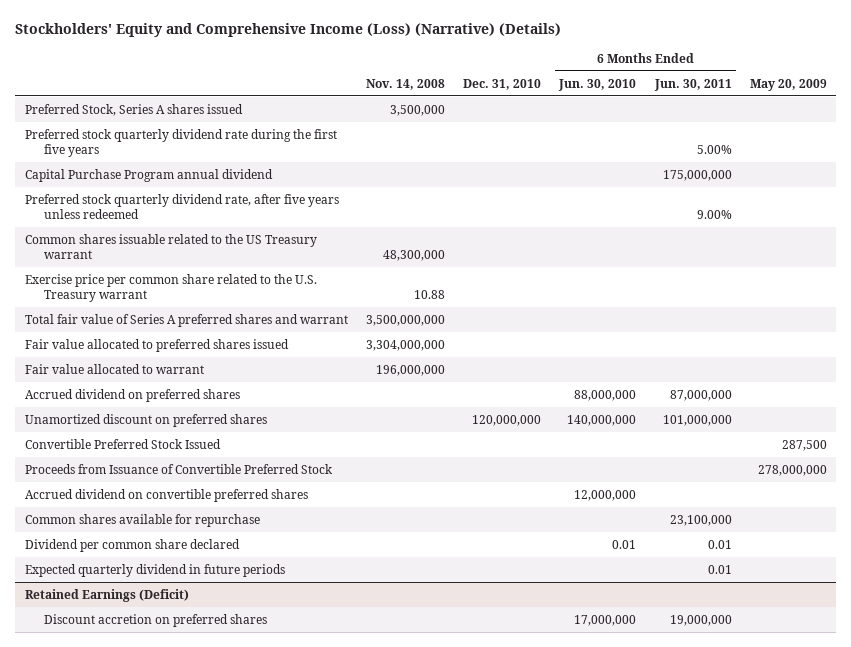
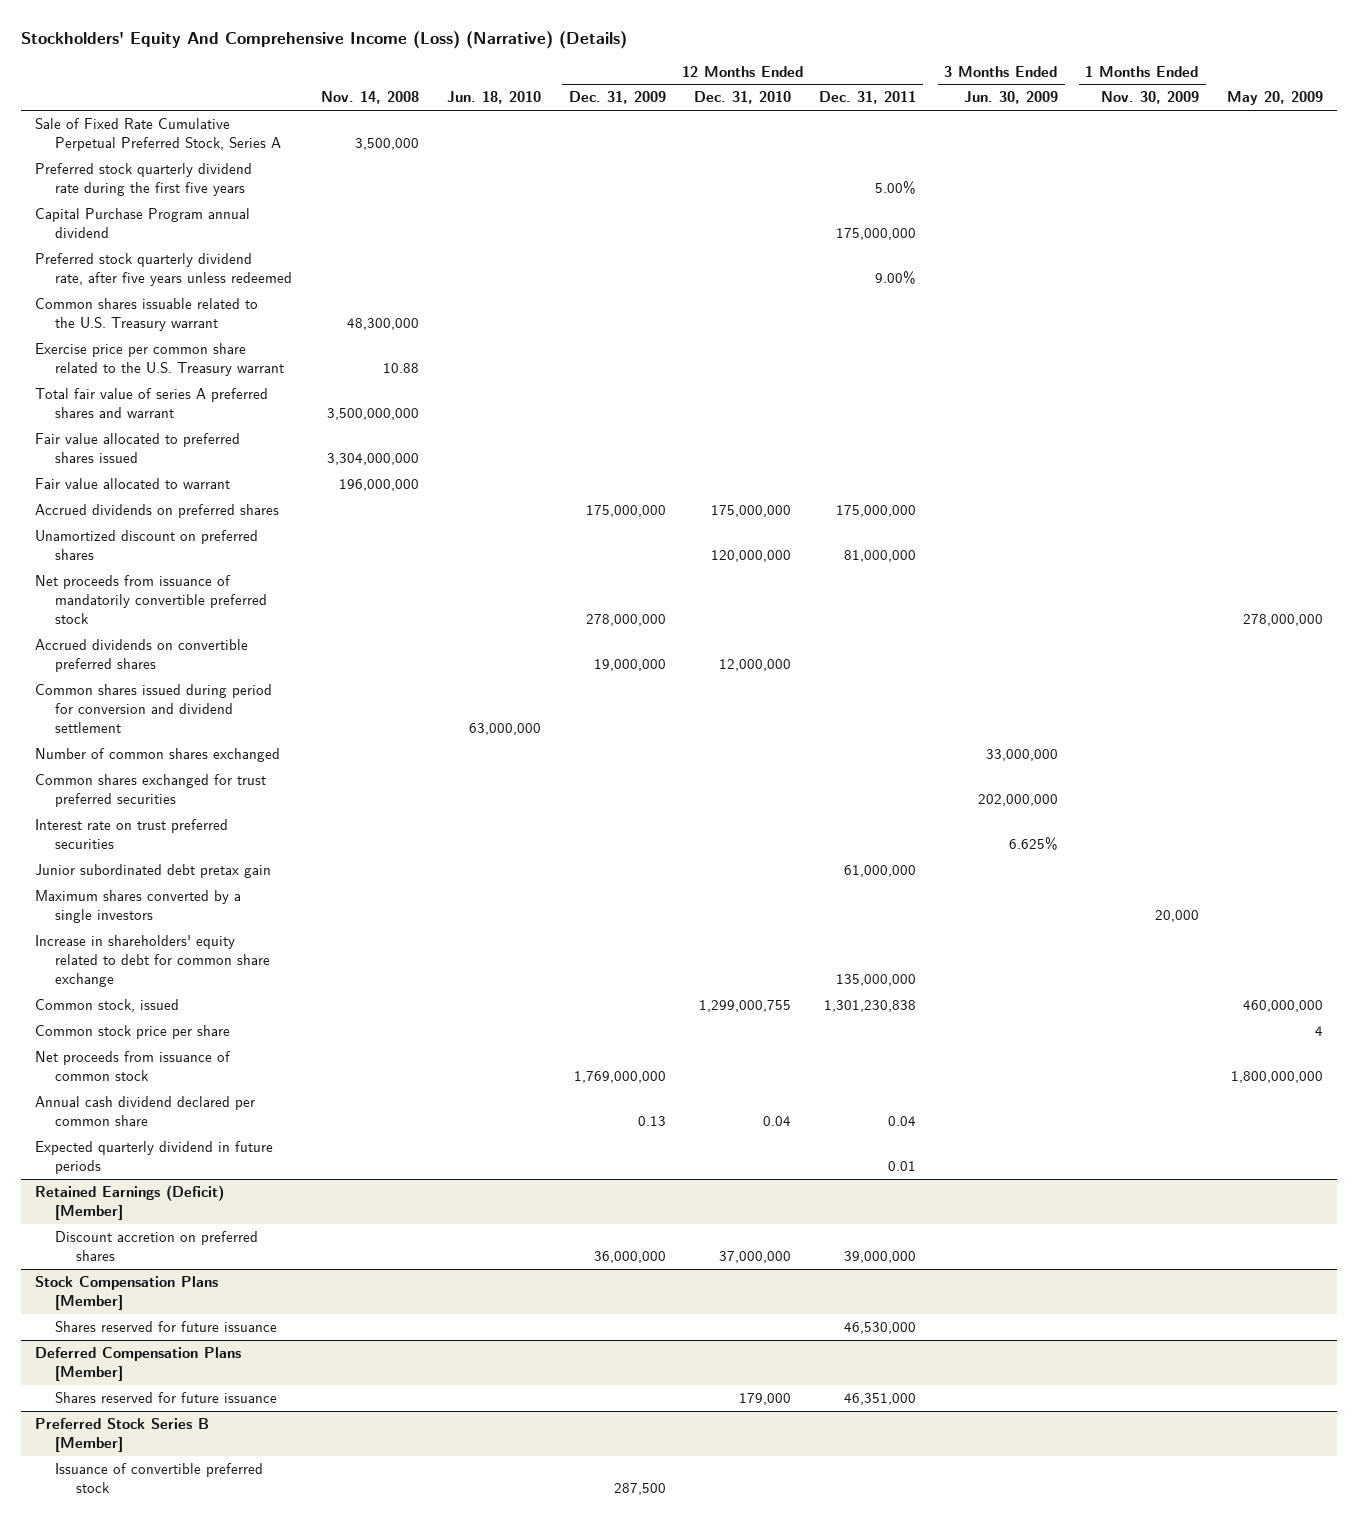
- Stockholders' Equity and Comprehensive Income (Loss) (Narrative) (Details)
+ Stockholders' Equity And Comprehensive Income (Loss) (Narrative) (Details)
- | Nov. 14, 2008 | Dec. 31, 2010 | 6 Months Ended Jun. 30, 2010 | 6 Months Ended Jun. 30, 2011 | May 20, 2009
+ | Nov. 14, 2008 | Jun. 18, 2010 | 12 Months Ended Dec. 31, 2009 | 12 Months Ended Dec. 31, 2010 | 12 Months Ended Dec. 31, 2011 | 3 Months Ended Jun. 30, 2009 | 1 Months Ended Nov. 30, 2009 | May 20, 2009
- Preferred Stock, Series A shares issued | 3,500,000 | | | |
+ Sale of Fixed Rate Cumulative Perpetual Preferred Stock, Series A | 3,500,000 | | | | | | |
- Common shares issuable related to the US Treasury warrant | 48,300,000 | | | |
+ Common shares issuable related to the U.S. Treasury warrant | 48,300,000 | | | | | | |
- Total fair value of Series A preferred shares and warrant | 3,500,000,000 | | | |
+ Total fair value of series A preferred shares and warrant | 3,500,000,000 | | | | | | |
- Accrued dividend on preferred shares | | | 88,000,000 | 87,000,000 |
+ Accrued dividends on preferred shares | | | 175,000,000 | 175,000,000 | 175,000,000 | | |
- Convertible Preferred Stock Issued | | | | | 287,500
- Proceeds from Issuance of Convertible Preferred Stock | | | | | 278,000,000
- Accrued dividend on convertible preferred shares | | | 12,000,000 | |
- Common shares available for repurchase | | | | 23,100,000 |
- Dividend per common share declared | | | 0.01 | 0.01 |
+ Net proceeds from issuance of mandatorily convertible preferred stock | | | 278,000,000 | | | | | 278,000,000
+ Accrued dividends on convertible preferred shares | | | 19,000,000 | 12,000,000 | | | |
+ Common shares issued during period for conversion and dividend settlement | | 63,000,000 | | | | | |
+ Number of common shares exchanged | | | | | | 33,000,000 | |
+ Common shares exchanged for trust preferred securities | | | | | | 202,000,000 | |
+ Interest rate on trust preferred securities | | | | | | 6.625% | |
+ Junior subordinated debt pretax gain | | | | | 61,000,000 | | |
+ Maximum shares converted by a single investors | | | | | | | 20,000 |
+ Increase in shareholders' equity related to debt for common share exchange | | | | | 135,000,000 | | |
+ Common stock, issued | | | | 1,299,000,755 | 1,301,230,838 | | | 460,000,000
+ Common stock price per share | | | | | | | | 4
+ Net proceeds from issuance of common stock | | | 1,769,000,000 | | | | | 1,800,000,000
+ Annual cash dividend declared per common share | | | 0.13 | 0.04 | 0.04 | | |
- Retained Earnings (Deficit)
+ Retained Earnings (Deficit) [Member]
+ Stock Compensation Plans [Member]
+ Shares reserved for future issuance | | | | | 46,530,000 | | |
+ Deferred Compensation Plans [Member]
+ Shares reserved for future issuance | | | | 179,000 | 46,351,000 | | |
+ Preferred Stock Series B [Member]
+ Issuance of convertible preferred stock | | | 287,500 | | | | |

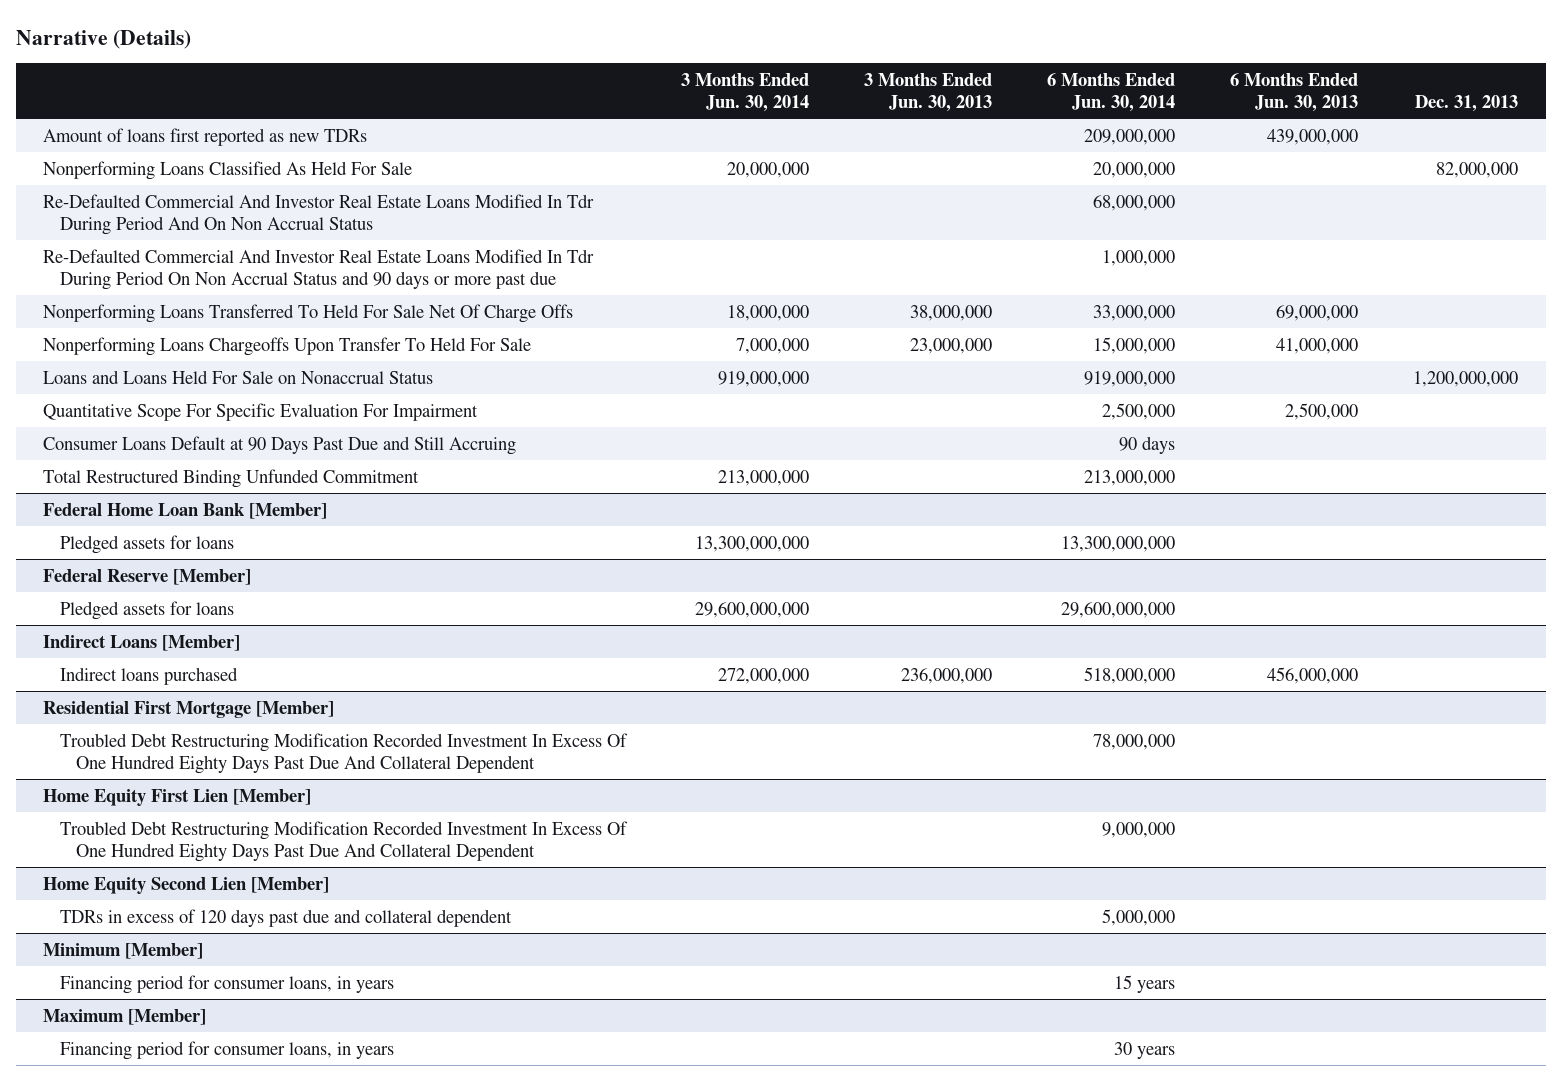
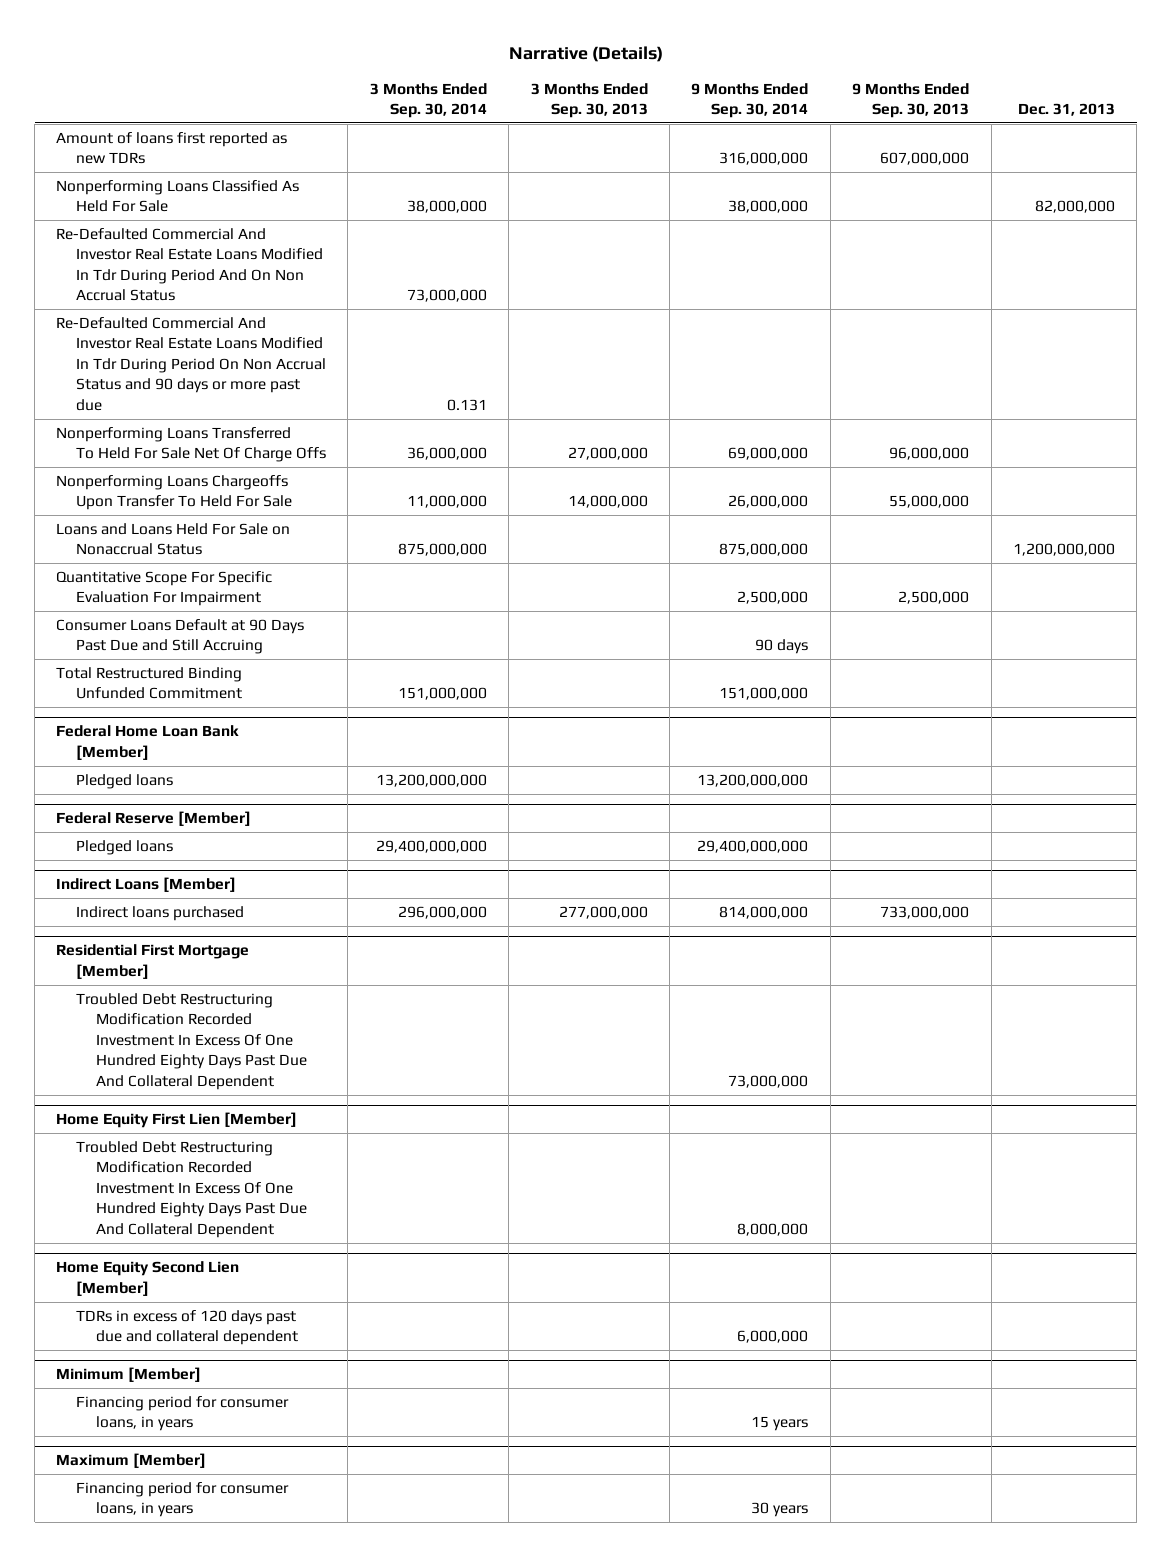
- | 3 Months Ended Jun. 30, 2014 | 3 Months Ended Jun. 30, 2013 | 6 Months Ended Jun. 30, 2014 | 6 Months Ended Jun. 30, 2013 | Dec. 31, 2013
+ | 3 Months Ended Sep. 30, 2014 | 3 Months Ended Sep. 30, 2013 | 9 Months Ended Sep. 30, 2014 | 9 Months Ended Sep. 30, 2013 | Dec. 31, 2013
@ Federal Home Loan Bank [Member]
- Pledged assets for loans | 13,300,000,000 | | 13,300,000,000 | |
+ Pledged loans | 13,200,000,000 | | 13,200,000,000 | |
@ Federal Reserve [Member]
- Pledged assets for loans | 29,600,000,000 | | 29,600,000,000 | |
+ Pledged loans | 29,400,000,000 | | 29,400,000,000 | |

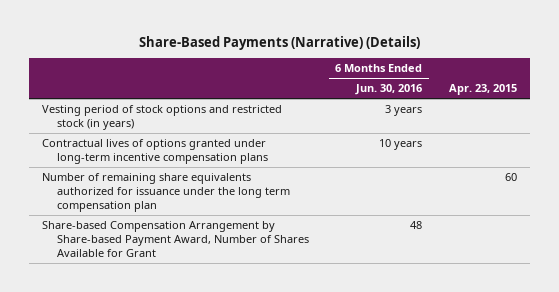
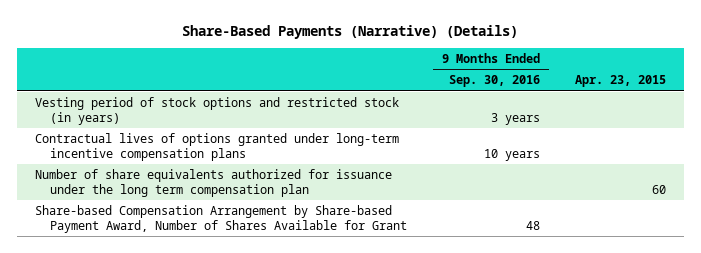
- | 6 Months Ended Jun. 30, 2016 | Apr. 23, 2015
+ | 9 Months Ended Sep. 30, 2016 | Apr. 23, 2015
- Number of remaining share equivalents authorized for issuance under the long term compensation plan | | 60
+ Number of share equivalents authorized for issuance under the long term compensation plan | | 60

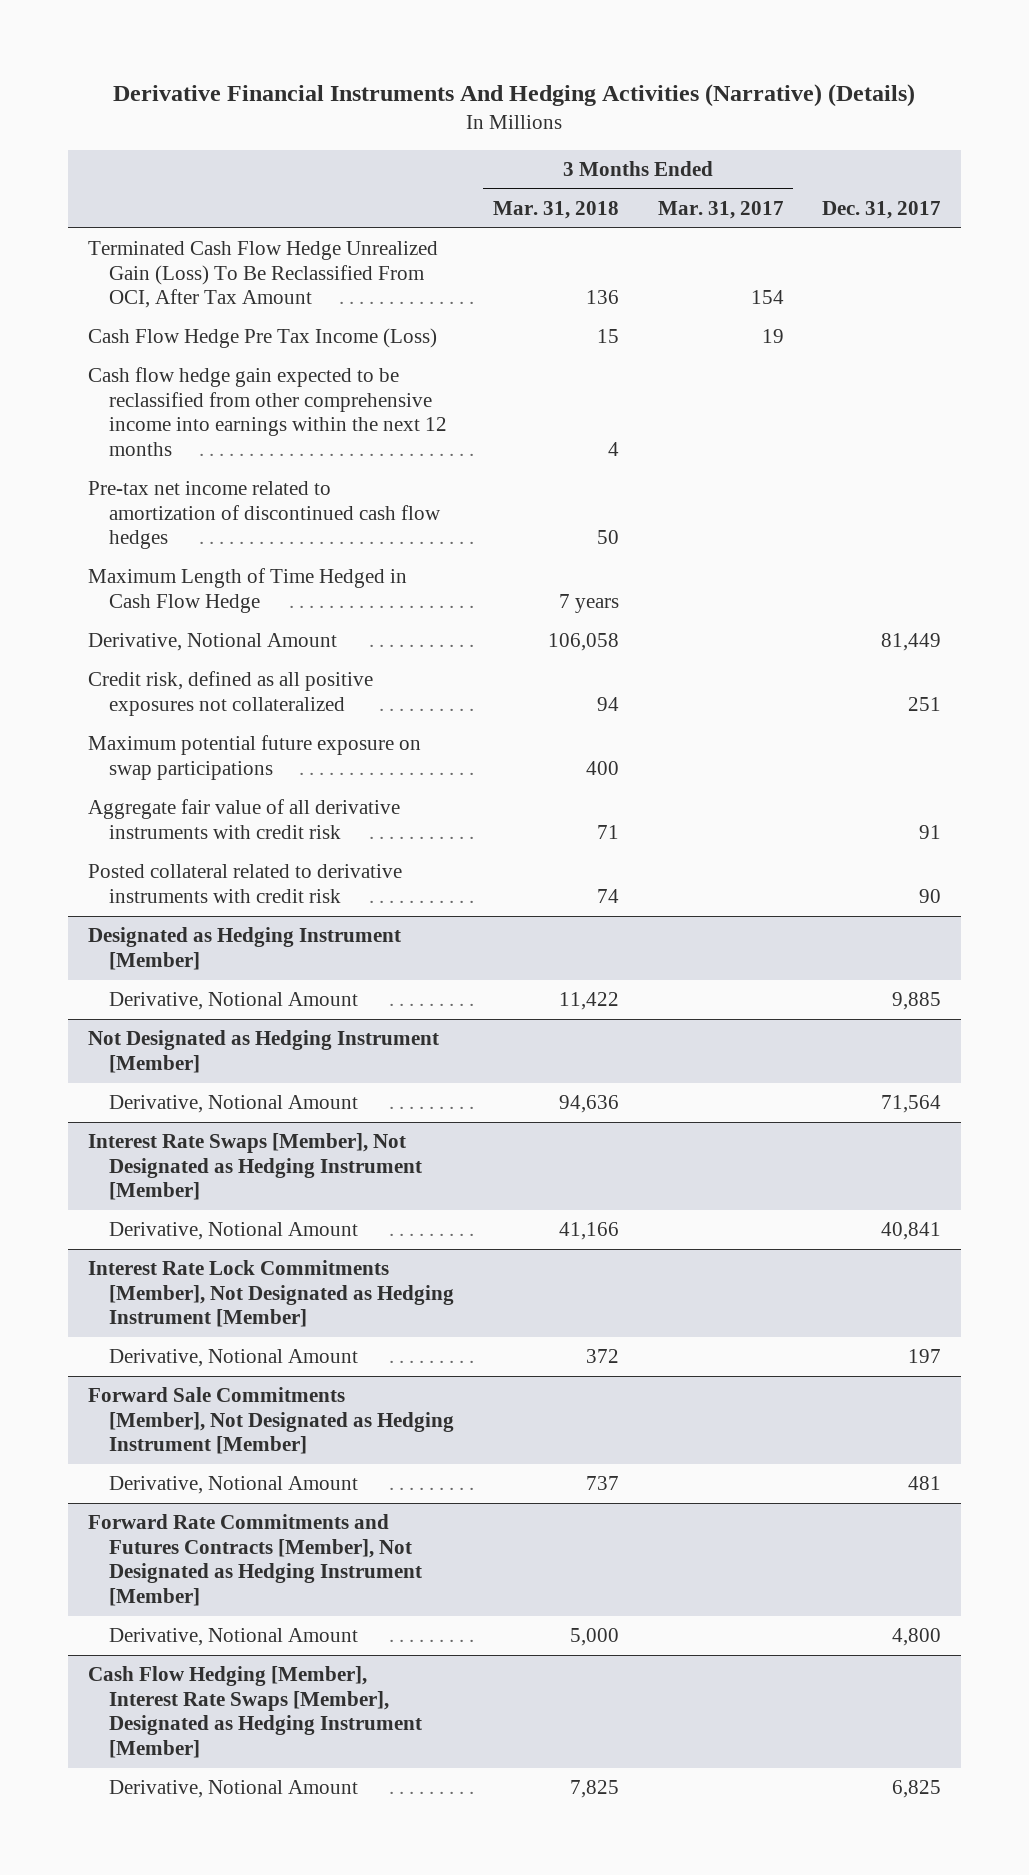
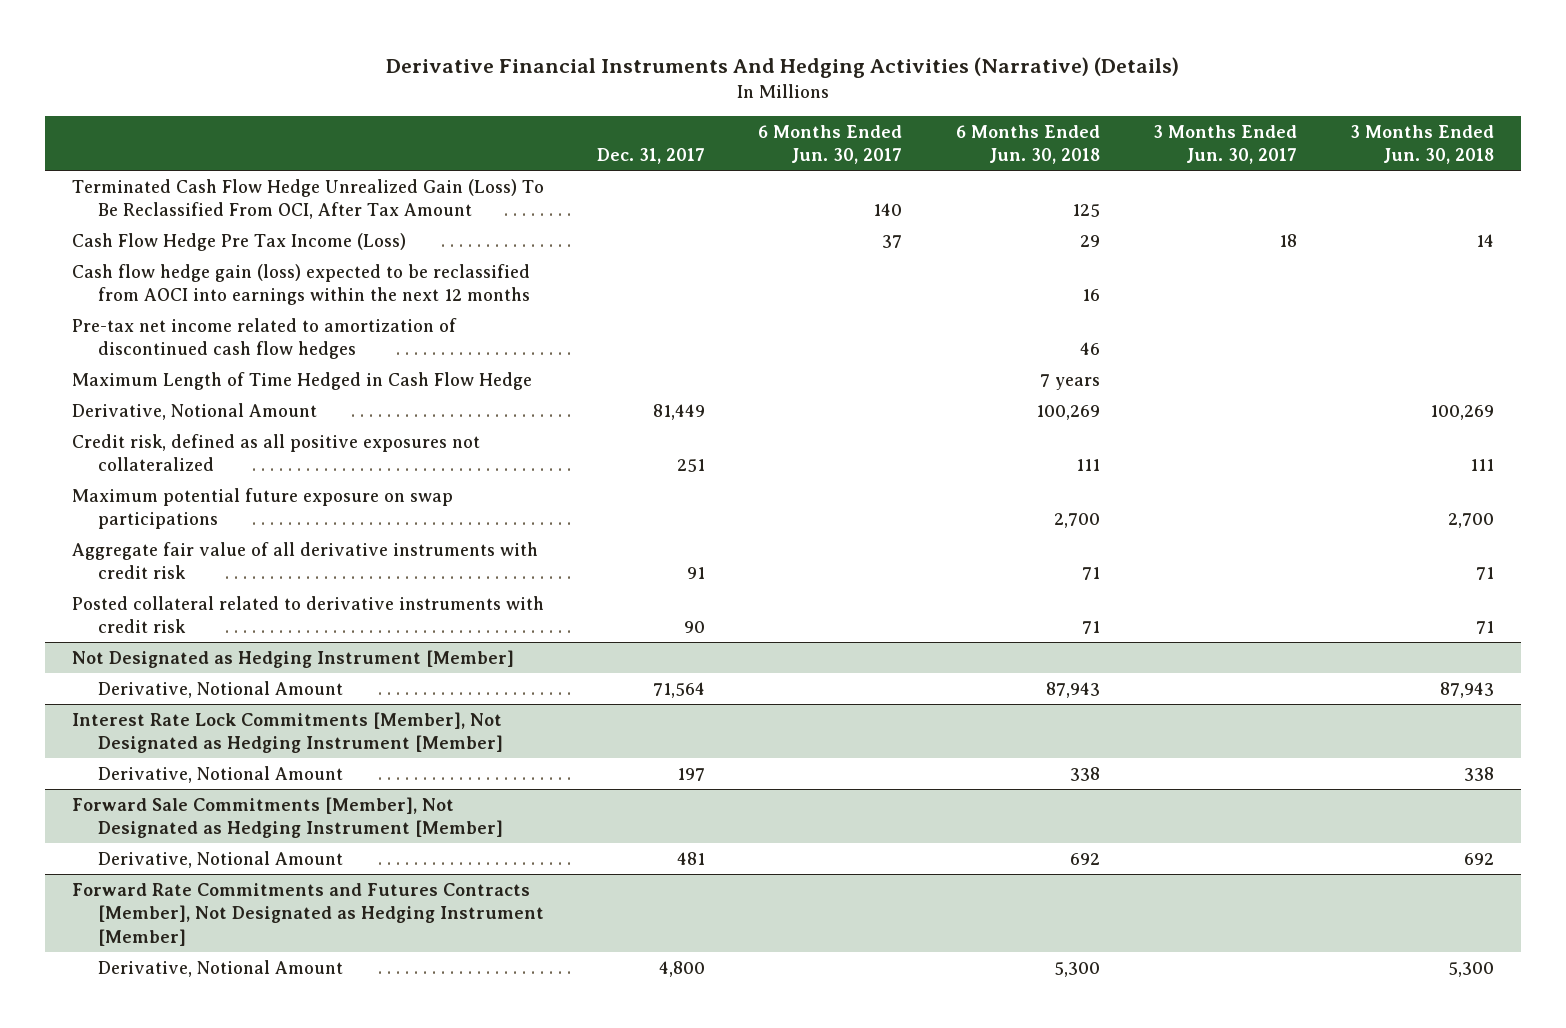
- | 3 Months Ended Mar. 31, 2018 | 3 Months Ended Mar. 31, 2017 | Dec. 31, 2017
+ | Dec. 31, 2017 | 6 Months Ended Jun. 30, 2017 | 6 Months Ended Jun. 30, 2018 | 3 Months Ended Jun. 30, 2017 | 3 Months Ended Jun. 30, 2018
- Cash flow hedge gain expected to be reclassified from other comprehensive income into earnings within the next 12 months | 4 | |
+ Cash flow hedge gain (loss) expected to be reclassified from AOCI into earnings within the next 12 months | | | 16 | |
- Designated as Hedging Instrument [Member]
- Derivative, Notional Amount | 11,422 | | 9,885
- Interest Rate Swaps [Member], Not Designated as Hedging Instrument [Member]
- Derivative, Notional Amount | 41,166 | | 40,841
- Cash Flow Hedging [Member], Interest Rate Swaps [Member], Designated as Hedging Instrument [Member]
- Derivative, Notional Amount | 7,825 | | 6,825

